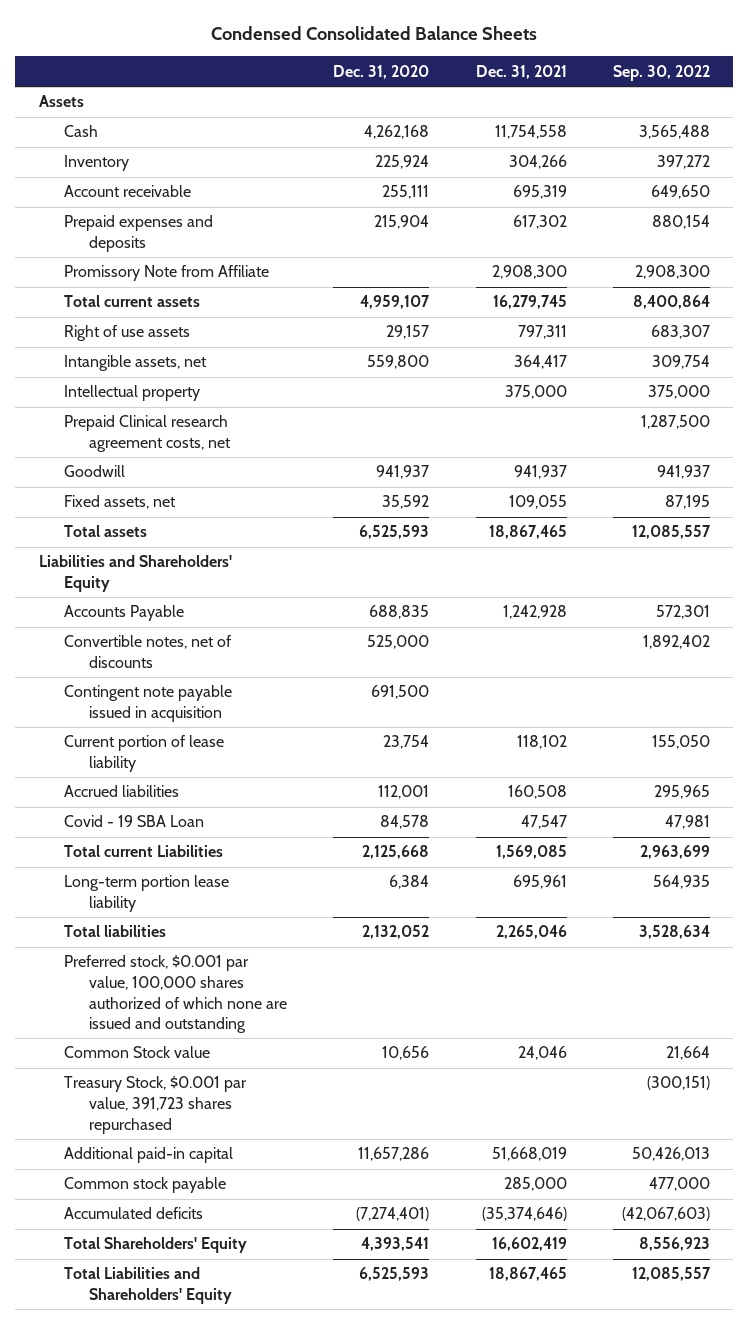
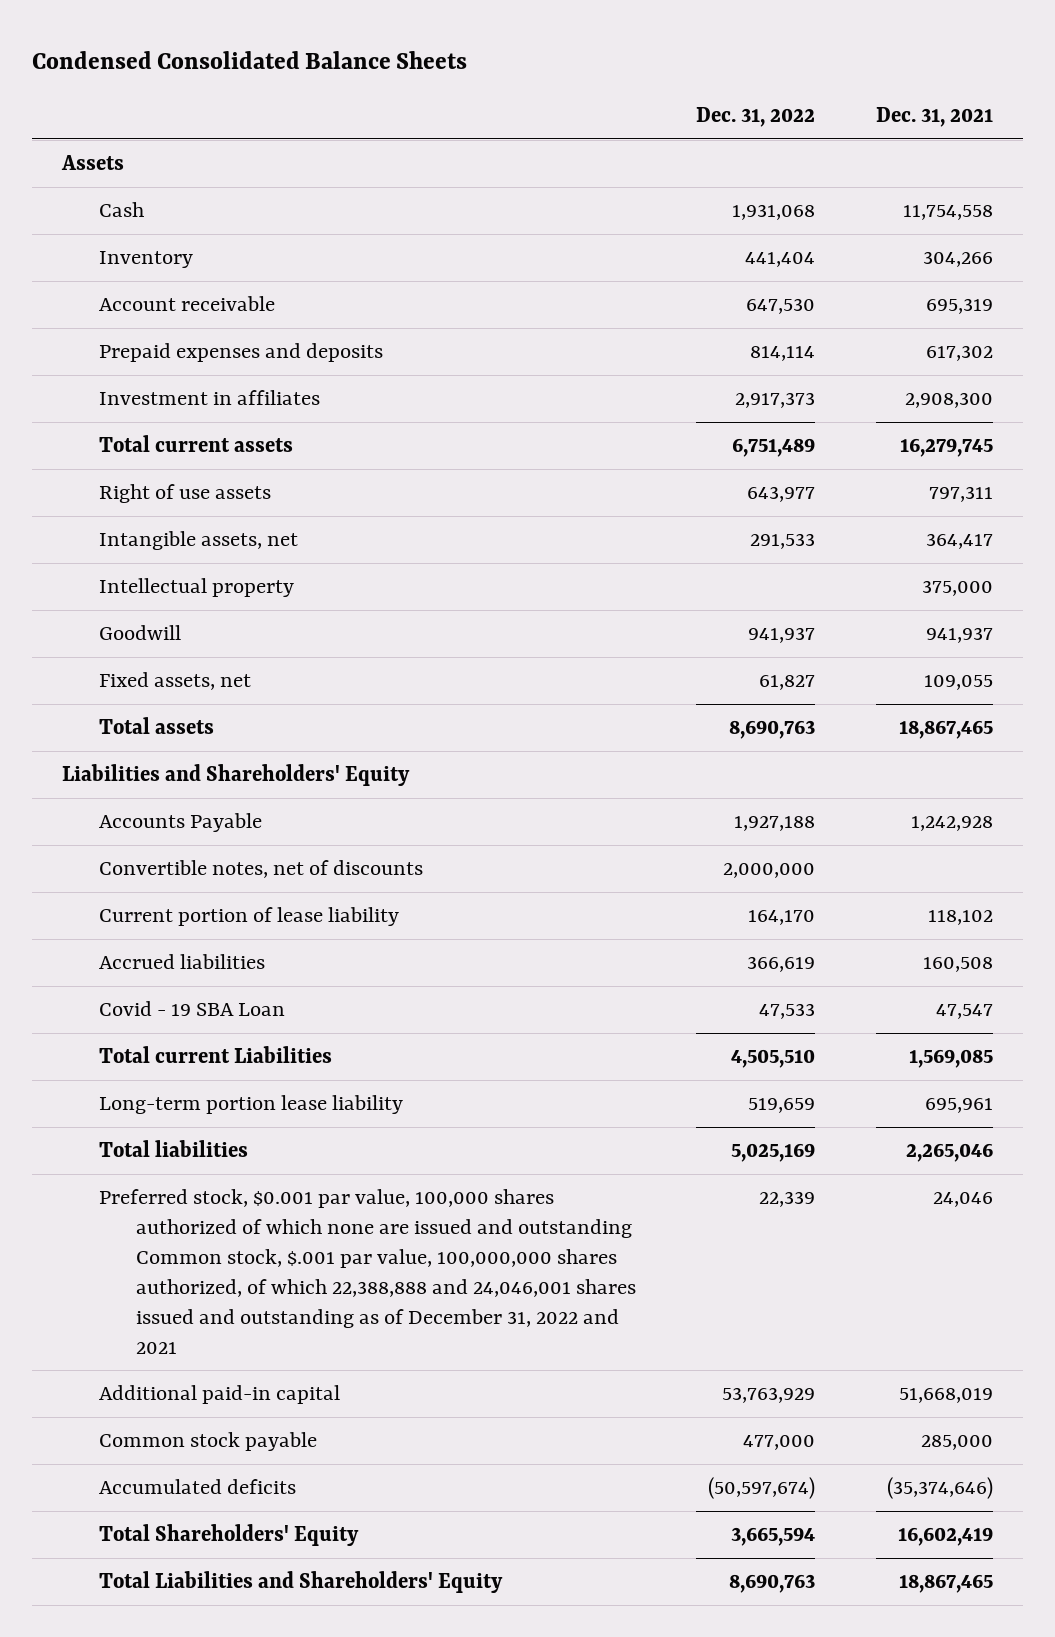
- | Dec. 31, 2020 | Dec. 31, 2021 | Sep. 30, 2022
+ | Dec. 31, 2022 | Dec. 31, 2021
- Promissory Note from Affiliate | | 2,908,300 | 2,908,300
+ Investment in affiliates | 2,917,373 | 2,908,300
- Prepaid Clinical research agreement costs, net | | | 1,287,500
- Contingent note payable issued in acquisition | 691,500 | |
- Preferred stock, $0.001 par value, 100,000 shares authorized of which none are issued and outstanding
- Common Stock value | 10,656 | 24,046 | 21,664
- Treasury Stock, $0.001 par value, 391,723 shares repurchased | | | (300,151)
+ Preferred stock, $0.001 par value, 100,000 shares authorized of which none are issued and outstanding Common stock, $.001 par value, 100,000,000 shares authorized, of which 22,388,888 and 24,046,001 shares issued and outstanding as of December 31, 2022 and 2021 | 22,339 | 24,046

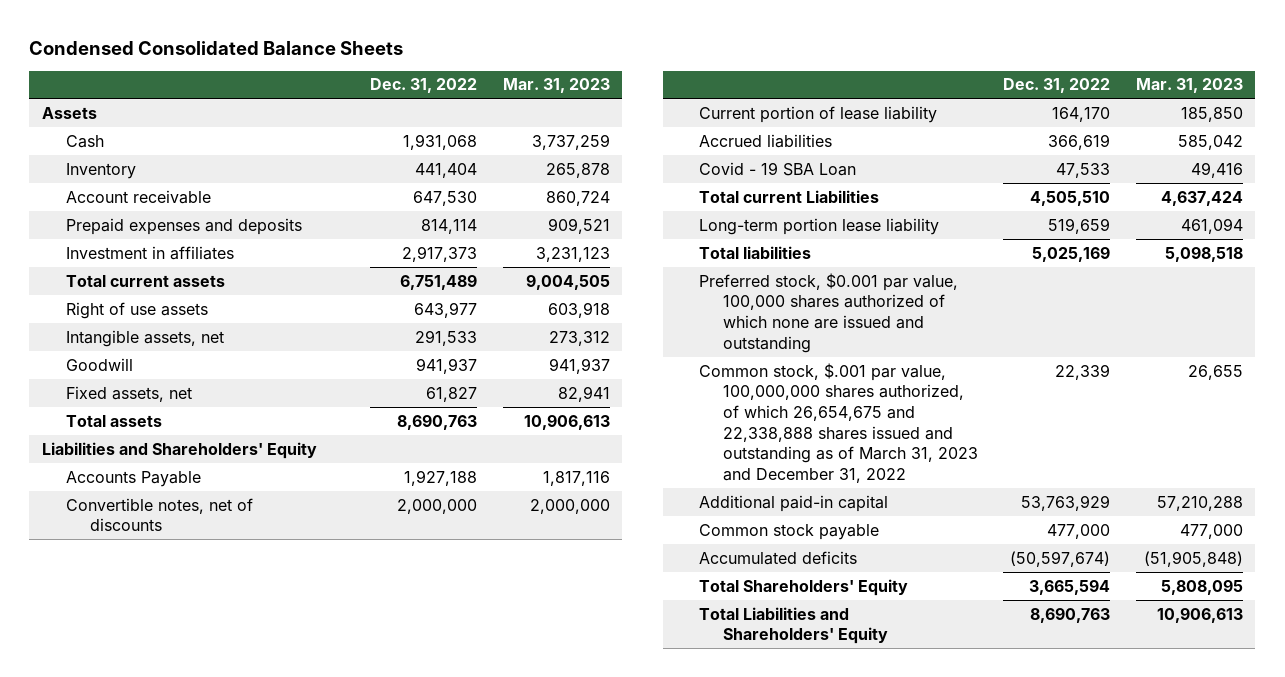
- | Dec. 31, 2022 | Dec. 31, 2021
+ | Dec. 31, 2022 | Mar. 31, 2023
- Intellectual property | | 375,000
- Preferred stock, $0.001 par value, 100,000 shares authorized of which none are issued and outstanding Common stock, $.001 par value, 100,000,000 shares authorized, of which 22,388,888 and 24,046,001 shares issued and outstanding as of December 31, 2022 and 2021 | 22,339 | 24,046
+ Preferred stock, $0.001 par value, 100,000 shares authorized of which none are issued and outstanding
+ Common stock, $.001 par value, 100,000,000 shares authorized, of which 26,654,675 and 22,338,888 shares issued and outstanding as of March 31, 2023 and December 31, 2022 | 22,339 | 26,655

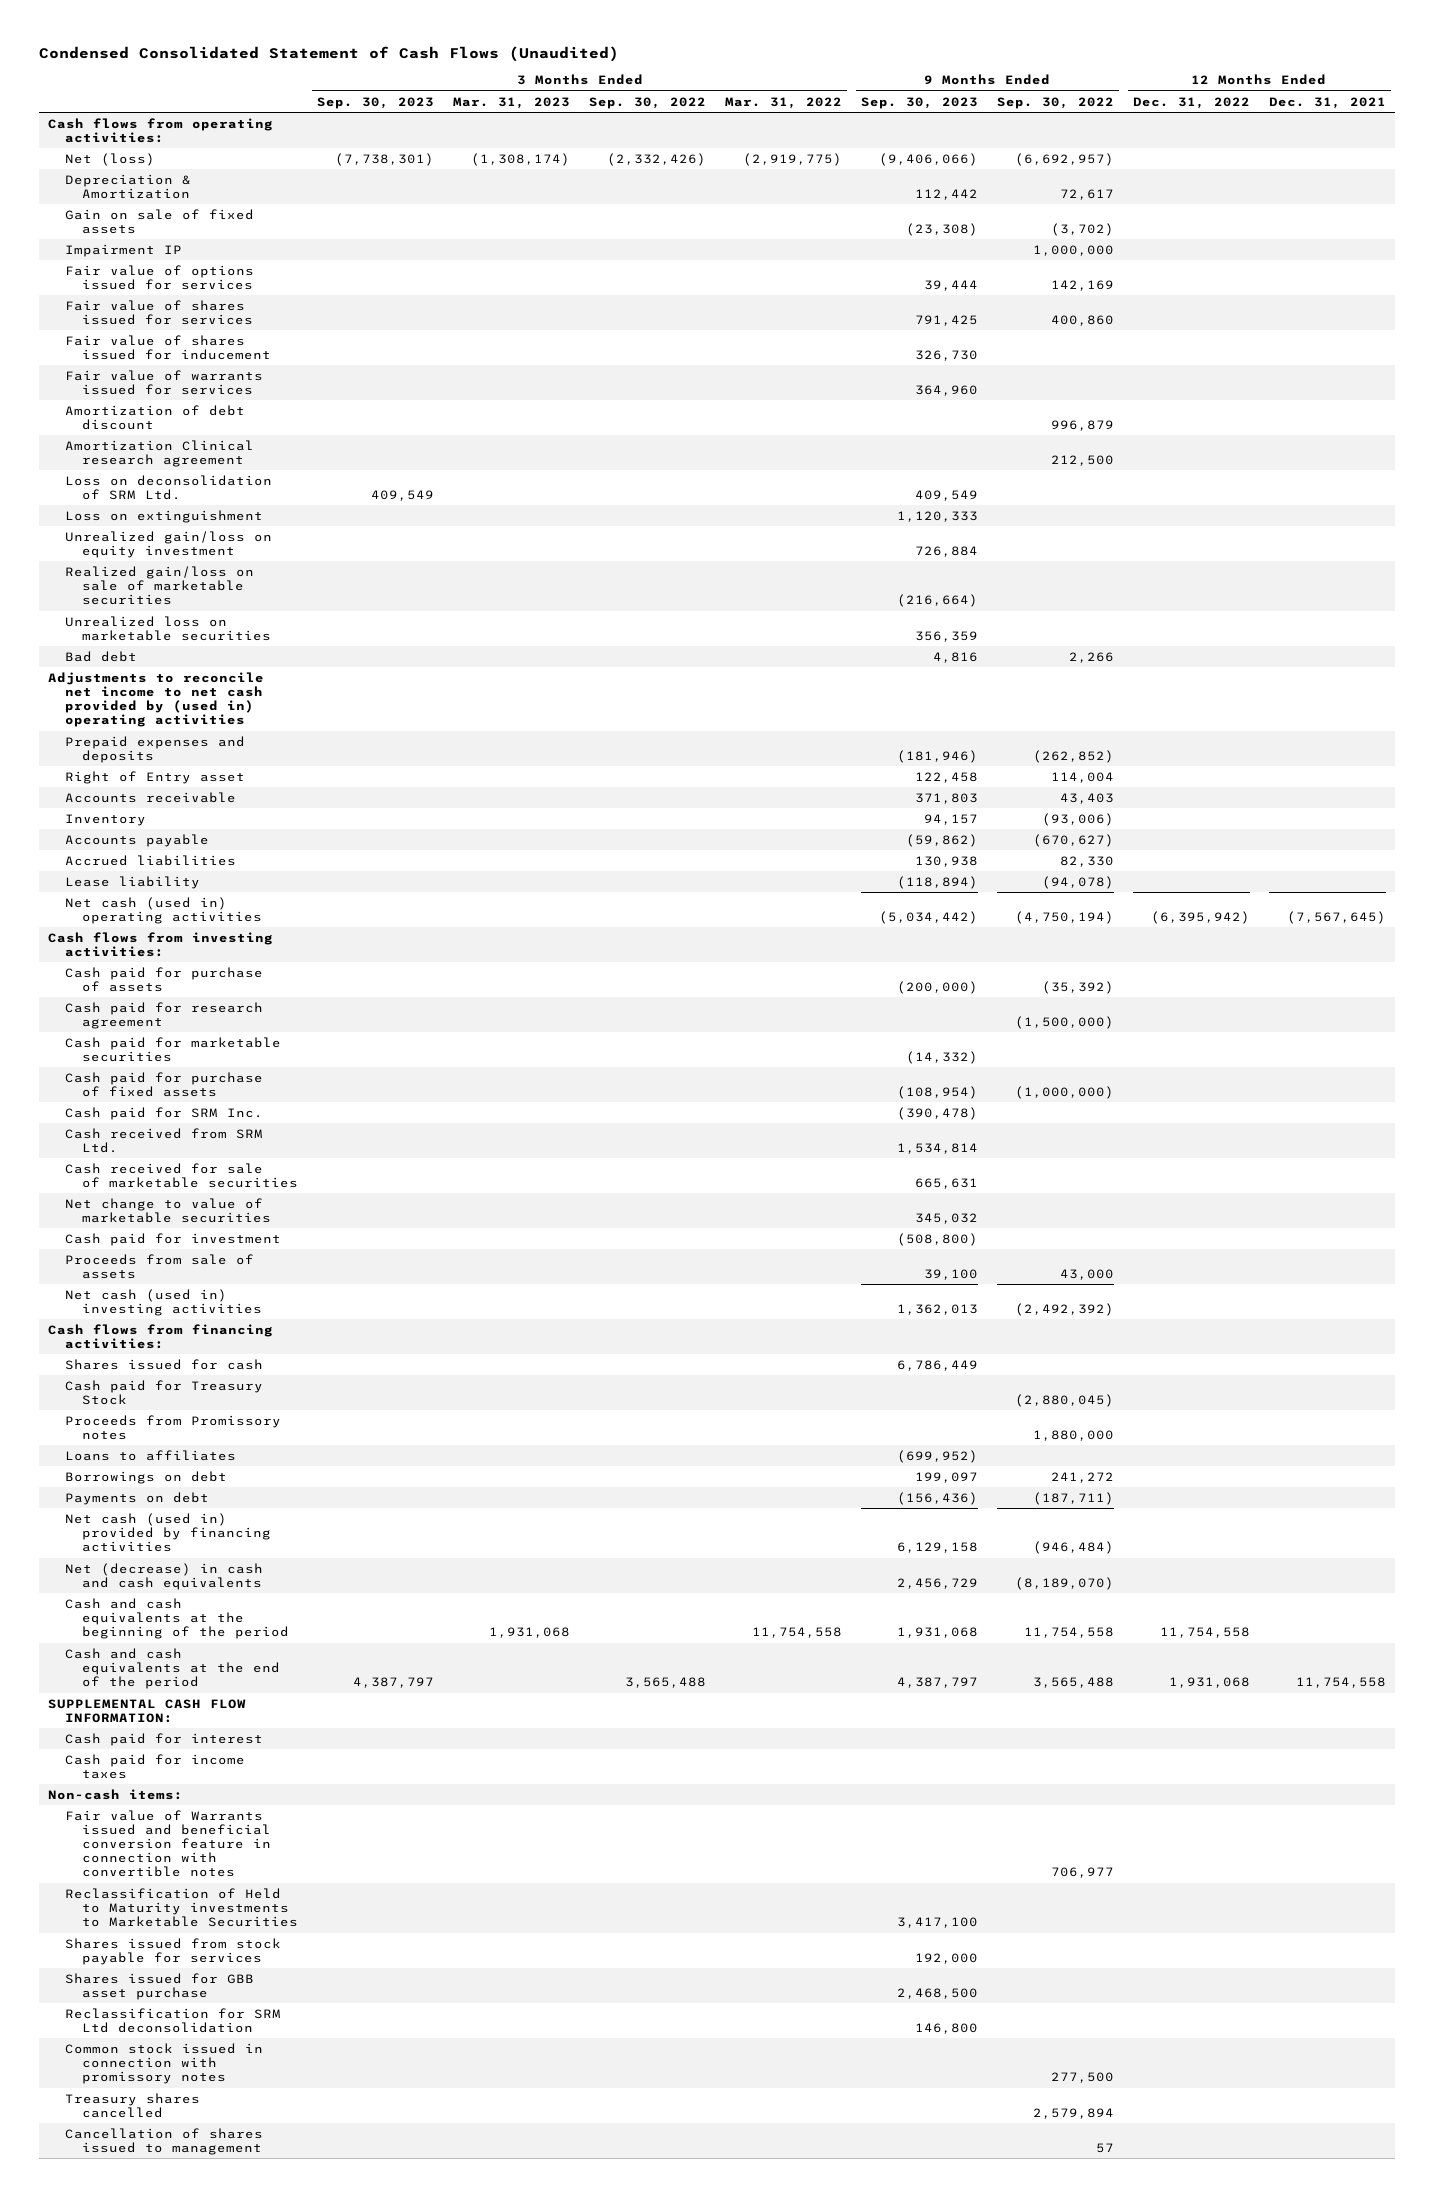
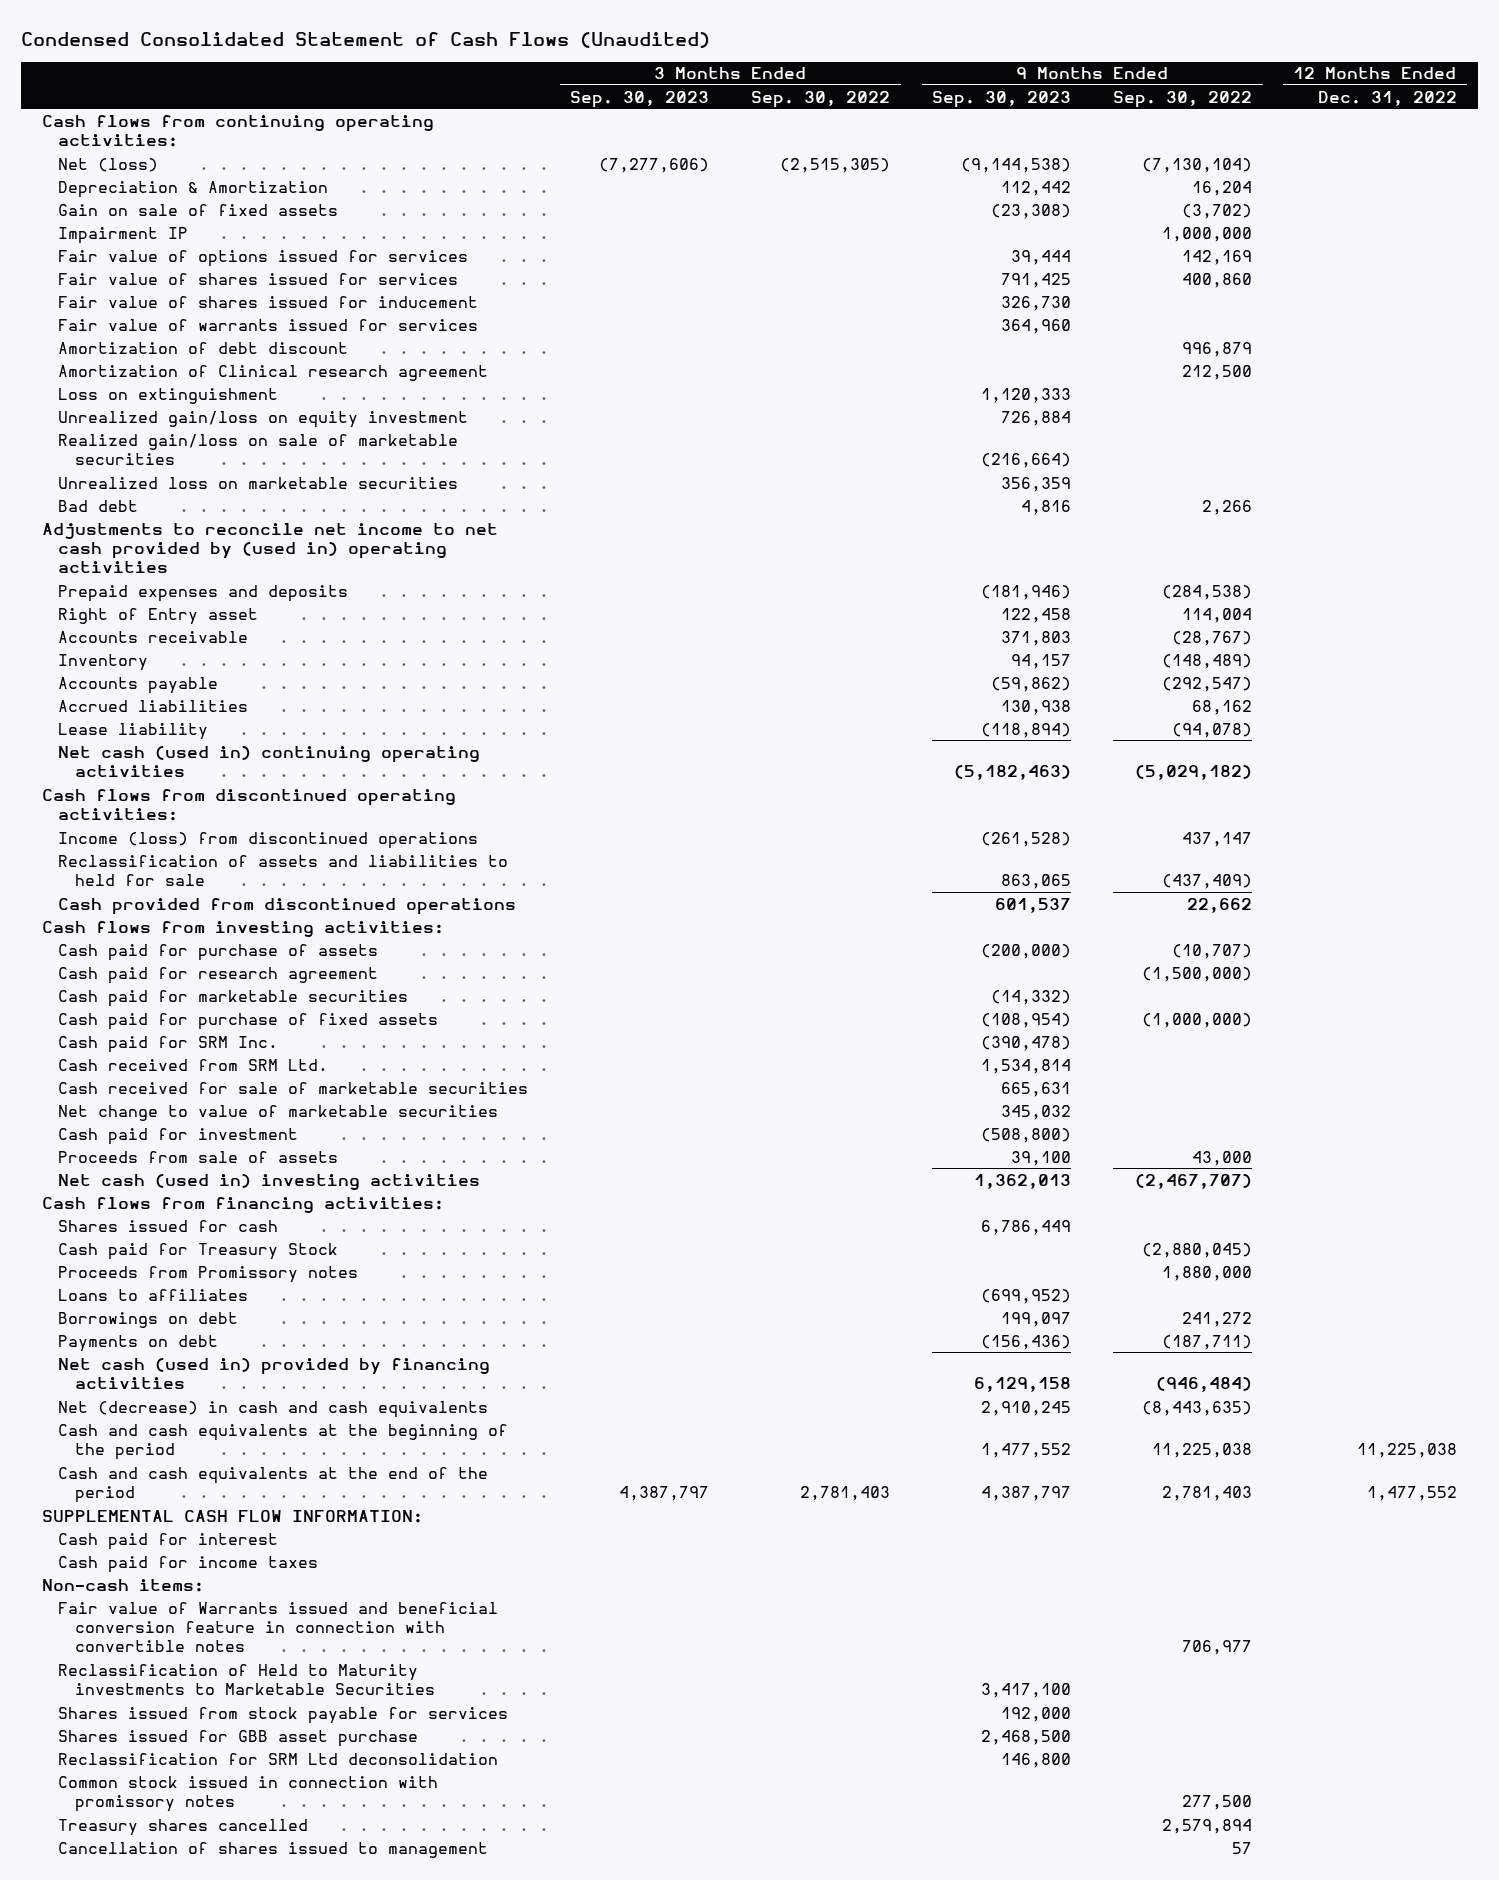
- | 3 Months Ended Sep. 30, 2023 | 3 Months Ended Mar. 31, 2023 | 3 Months Ended Sep. 30, 2022 | 3 Months Ended Mar. 31, 2022 | 9 Months Ended Sep. 30, 2023 | 9 Months Ended Sep. 30, 2022 | 12 Months Ended Dec. 31, 2022 | 12 Months Ended Dec. 31, 2021
+ | 3 Months Ended Sep. 30, 2023 | 3 Months Ended Sep. 30, 2022 | 9 Months Ended Sep. 30, 2023 | 9 Months Ended Sep. 30, 2022 | 12 Months Ended Dec. 31, 2022
- Cash flows from operating activities:
- Net (loss) | (7,738,301) | (1,308,174) | (2,332,426) | (2,919,775) | (9,406,066) | (6,692,957) | |
- Depreciation & Amortization | | | | | 112,442 | 72,617 | |
+ Cash flows from continuing operating activities:
+ Net (loss) | (7,277,606) | (2,515,305) | (9,144,538) | (7,130,104) |
+ Depreciation & Amortization | | | 112,442 | 16,204 |
- Amortization Clinical research agreement | | | | | | 212,500 | |
- Loss on deconsolidation of SRM Ltd. | 409,549 | | | | 409,549 | | |
+ Amortization of Clinical research agreement | | | | 212,500 |
- Prepaid expenses and deposits | | | | | (181,946) | (262,852) | |
+ Prepaid expenses and deposits | | | (181,946) | (284,538) |
- Accounts receivable | | | | | 371,803 | 43,403 | |
- Inventory | | | | | 94,157 | (93,006) | |
- Accounts payable | | | | | (59,862) | (670,627) | |
- Accrued liabilities | | | | | 130,938 | 82,330 | |
+ Accounts receivable | | | 371,803 | (28,767) |
+ Inventory | | | 94,157 | (148,489) |
+ Accounts payable | | | (59,862) | (292,547) |
+ Accrued liabilities | | | 130,938 | 68,162 |
- Net cash (used in) operating activities | | | | | (5,034,442) | (4,750,194) | (6,395,942) | (7,567,645)
+ Net cash (used in) continuing operating activities | | | (5,182,463) | (5,029,182) |
+ Cash flows from discontinued operating activities:
+ Income (loss) from discontinued operations | | | (261,528) | 437,147 |
+ Reclassification of assets and liabilities to held for sale | | | 863,065 | (437,409) |
+ Cash provided from discontinued operations | | | 601,537 | 22,662 |
- Cash paid for purchase of assets | | | | | (200,000) | (35,392) | |
+ Cash paid for purchase of assets | | | (200,000) | (10,707) |
- Net cash (used in) investing activities | | | | | 1,362,013 | (2,492,392) | |
+ Net cash (used in) investing activities | | | 1,362,013 | (2,467,707) |
- Net (decrease) in cash and cash equivalents | | | | | 2,456,729 | (8,189,070) | |
- Cash and cash equivalents at the beginning of the period | | 1,931,068 | | 11,754,558 | 1,931,068 | 11,754,558 | 11,754,558 |
- Cash and cash equivalents at the end of the period | 4,387,797 | | 3,565,488 | | 4,387,797 | 3,565,488 | 1,931,068 | 11,754,558
+ Net (decrease) in cash and cash equivalents | | | 2,910,245 | (8,443,635) |
+ Cash and cash equivalents at the beginning of the period | | | 1,477,552 | 11,225,038 | 11,225,038
+ Cash and cash equivalents at the end of the period | 4,387,797 | 2,781,403 | 4,387,797 | 2,781,403 | 1,477,552

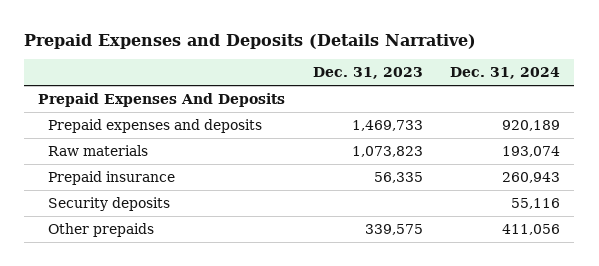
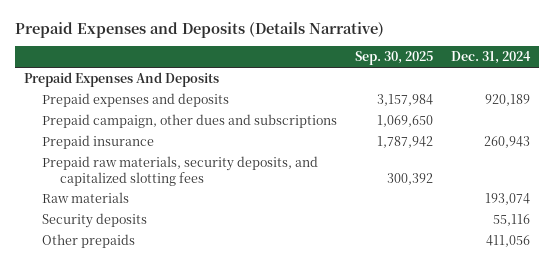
- | Dec. 31, 2023 | Dec. 31, 2024
+ | Sep. 30, 2025 | Dec. 31, 2024
+ Prepaid campaign, other dues and subscriptions | 1,069,650 |
+ Prepaid raw materials, security deposits, and capitalized slotting fees | 300,392 |
moved down: Raw materials | | 193,074

